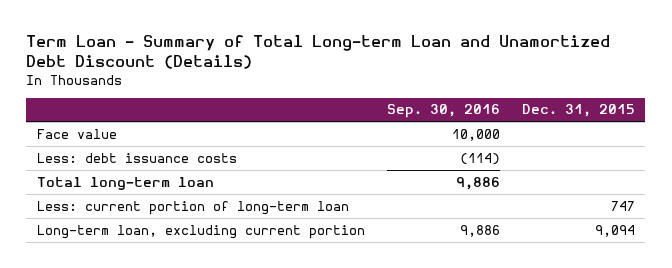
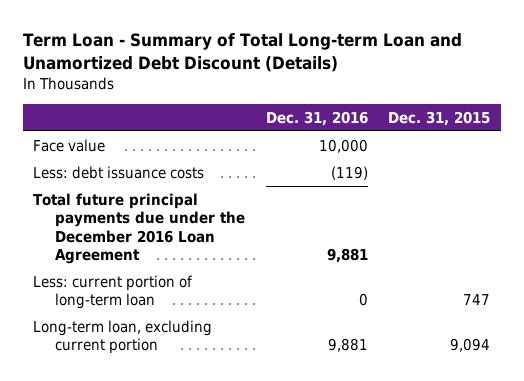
- | Sep. 30, 2016 | Dec. 31, 2015
+ | Dec. 31, 2016 | Dec. 31, 2015
- Total long-term loan | 9,886 |
+ Total future principal payments due under the December 2016 Loan Agreement | 9,881 |

